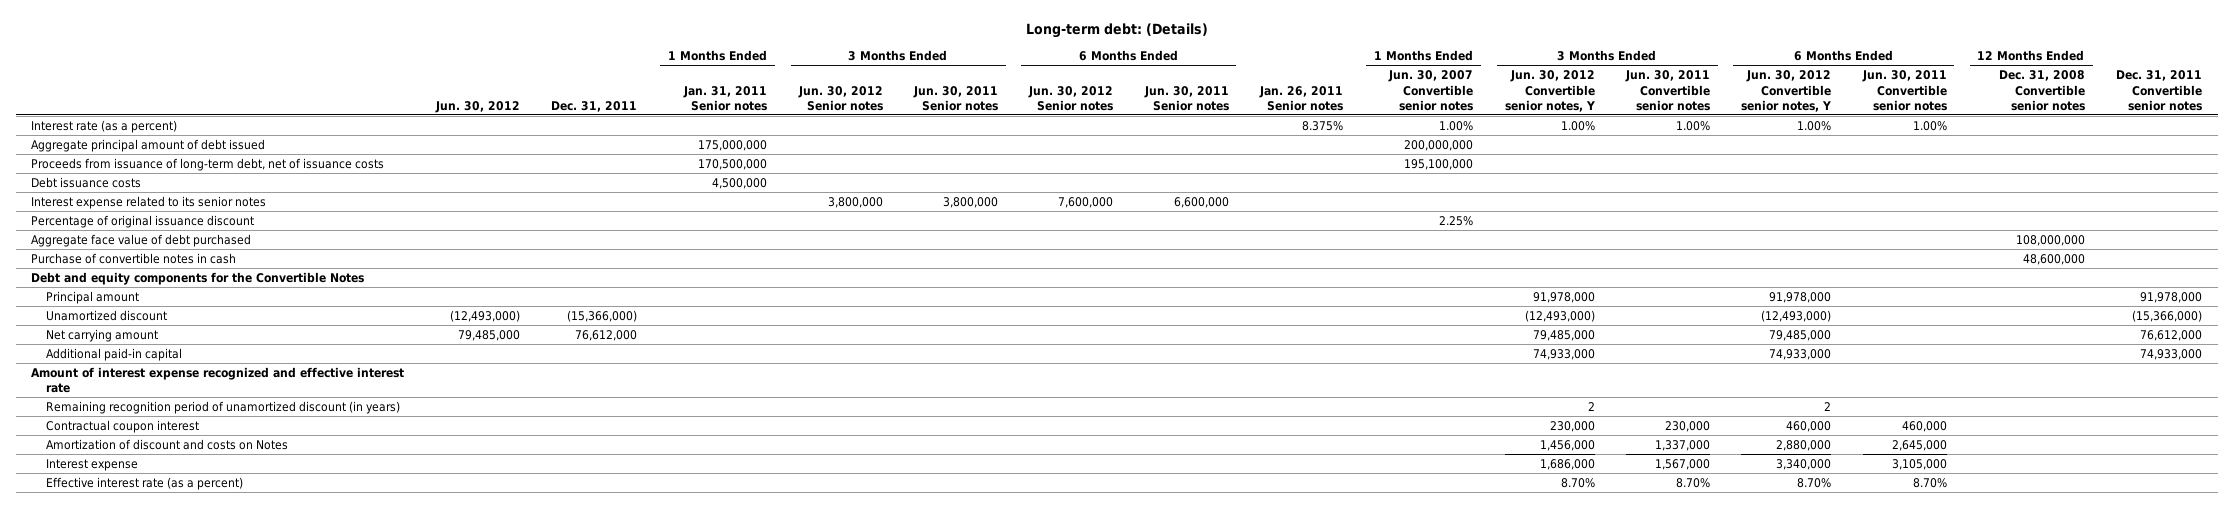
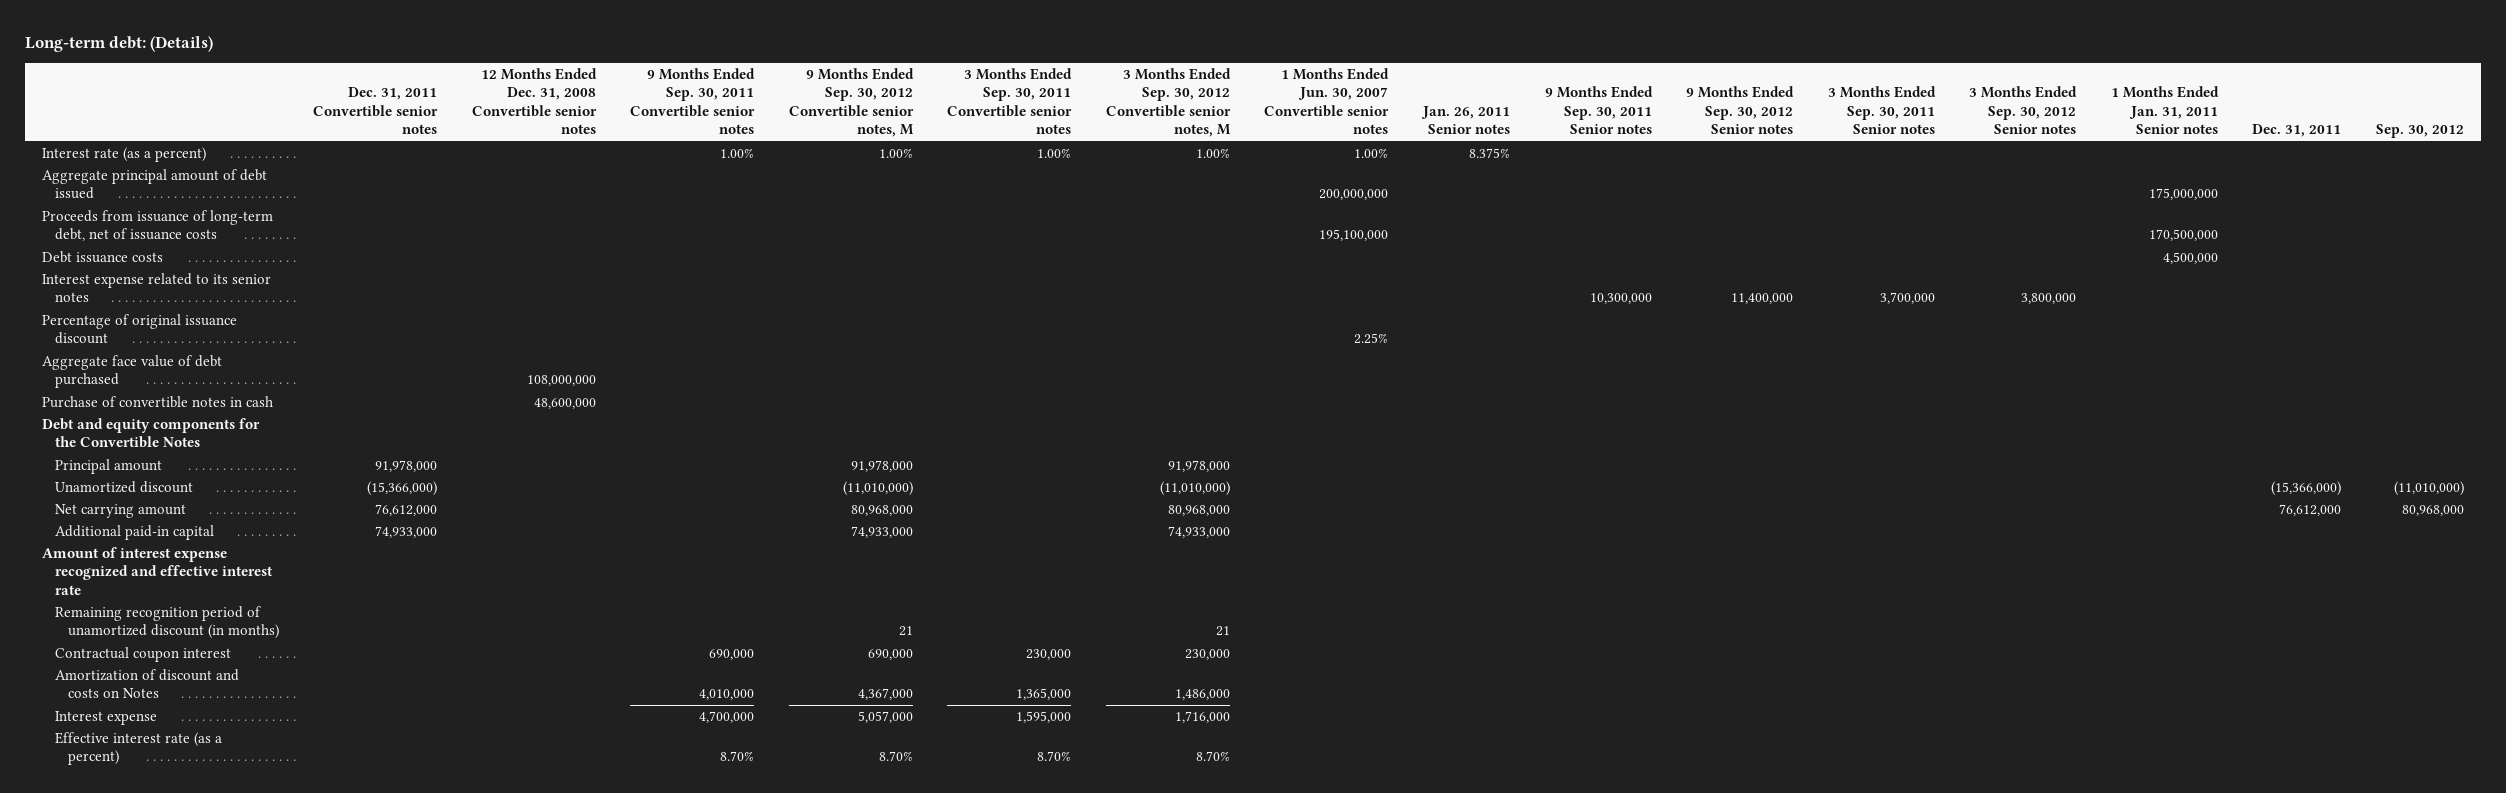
- | Jun. 30, 2012 | Dec. 31, 2011 | 1 Months Ended Jan. 31, 2011 Senior notes | 3 Months Ended Jun. 30, 2012 Senior notes | 3 Months Ended Jun. 30, 2011 Senior notes | 6 Months Ended Jun. 30, 2012 Senior notes | 6 Months Ended Jun. 30, 2011 Senior notes | Jan. 26, 2011 Senior notes | 1 Months Ended Jun. 30, 2007 Convertible senior notes | 3 Months Ended Jun. 30, 2012 Convertible senior notes, Y | 3 Months Ended Jun. 30, 2011 Convertible senior notes | 6 Months Ended Jun. 30, 2012 Convertible senior notes, Y | 6 Months Ended Jun. 30, 2011 Convertible senior notes | 12 Months Ended Dec. 31, 2008 Convertible senior notes | Dec. 31, 2011 Convertible senior notes
+ | Dec. 31, 2011 Convertible senior notes | 12 Months Ended Dec. 31, 2008 Convertible senior notes | 9 Months Ended Sep. 30, 2011 Convertible senior notes | 9 Months Ended Sep. 30, 2012 Convertible senior notes, M | 3 Months Ended Sep. 30, 2011 Convertible senior notes | 3 Months Ended Sep. 30, 2012 Convertible senior notes, M | 1 Months Ended Jun. 30, 2007 Convertible senior notes | Jan. 26, 2011 Senior notes | 9 Months Ended Sep. 30, 2011 Senior notes | 9 Months Ended Sep. 30, 2012 Senior notes | 3 Months Ended Sep. 30, 2011 Senior notes | 3 Months Ended Sep. 30, 2012 Senior notes | 1 Months Ended Jan. 31, 2011 Senior notes | Dec. 31, 2011 | Sep. 30, 2012
- Remaining recognition period of unamortized discount (in years) | | | | | | | | | | 2 | | 2 | | |
+ Remaining recognition period of unamortized discount (in months) | | | | 21 | | 21 | | | | | | | | |

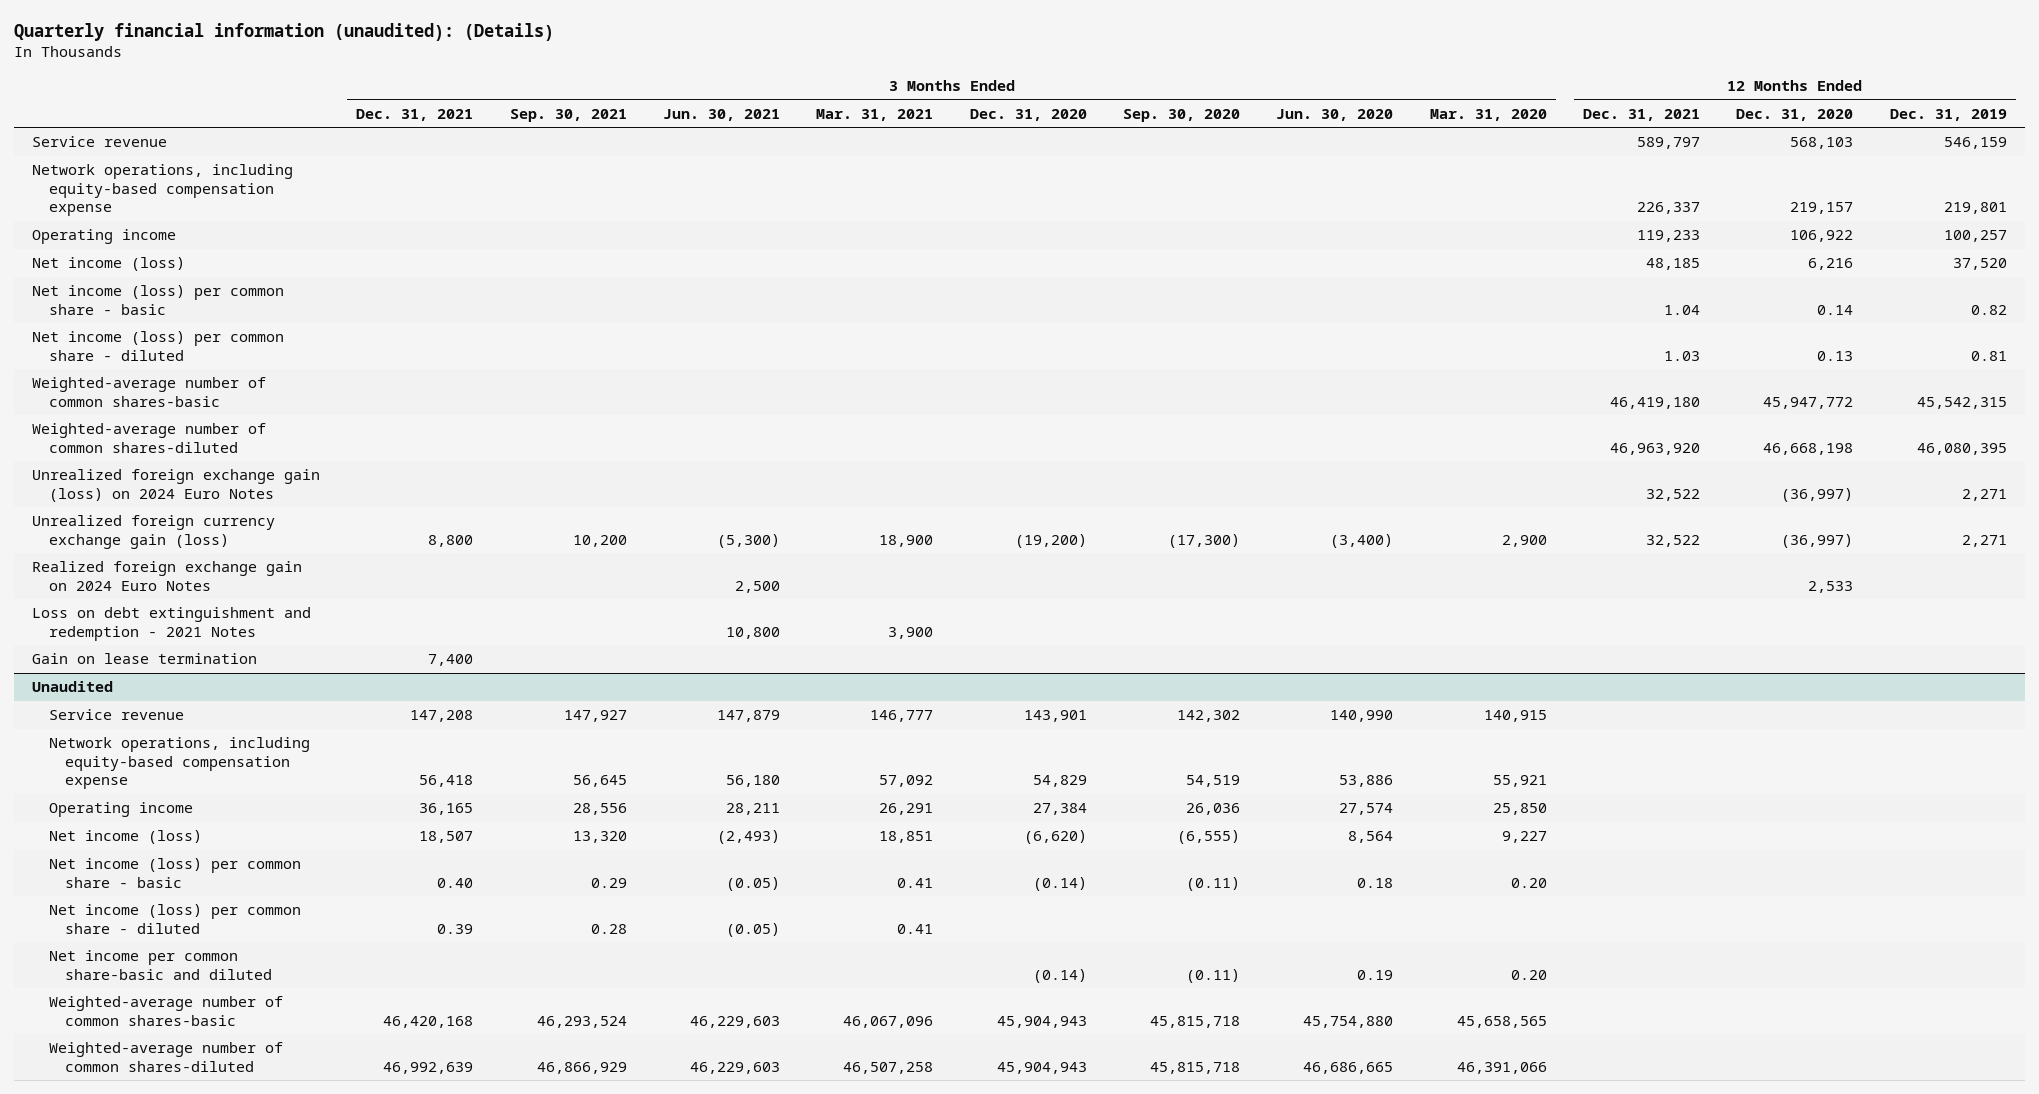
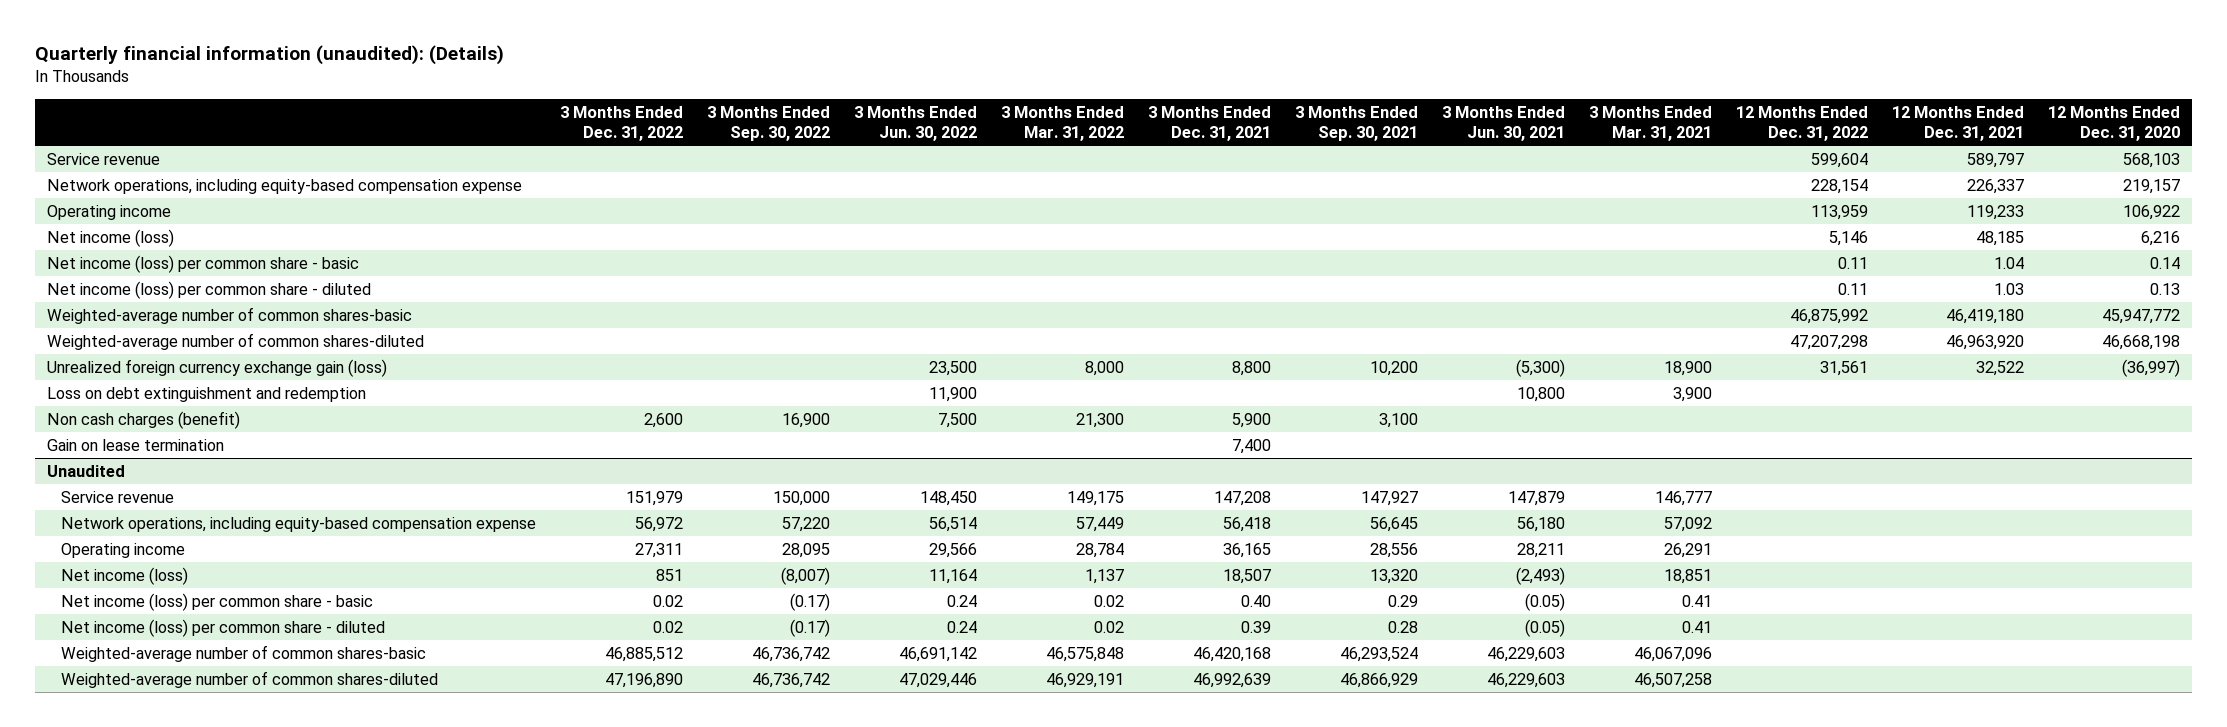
- | 3 Months Ended Dec. 31, 2021 | 3 Months Ended Sep. 30, 2021 | 3 Months Ended Jun. 30, 2021 | 3 Months Ended Mar. 31, 2021 | 3 Months Ended Dec. 31, 2020 | 3 Months Ended Sep. 30, 2020 | 3 Months Ended Jun. 30, 2020 | 3 Months Ended Mar. 31, 2020 | 12 Months Ended Dec. 31, 2021 | 12 Months Ended Dec. 31, 2020 | 12 Months Ended Dec. 31, 2019
+ | 3 Months Ended Dec. 31, 2022 | 3 Months Ended Sep. 30, 2022 | 3 Months Ended Jun. 30, 2022 | 3 Months Ended Mar. 31, 2022 | 3 Months Ended Dec. 31, 2021 | 3 Months Ended Sep. 30, 2021 | 3 Months Ended Jun. 30, 2021 | 3 Months Ended Mar. 31, 2021 | 12 Months Ended Dec. 31, 2022 | 12 Months Ended Dec. 31, 2021 | 12 Months Ended Dec. 31, 2020
- Unrealized foreign exchange gain (loss) on 2024 Euro Notes | | | | | | | | | 32,522 | (36,997) | 2,271
- Realized foreign exchange gain on 2024 Euro Notes | | | 2,500 | | | | | | | 2,533 |
- Loss on debt extinguishment and redemption - 2021 Notes | | | 10,800 | 3,900 | | | | | | |
+ Loss on debt extinguishment and redemption | | | 11,900 | | | | 10,800 | 3,900 | | |
+ Non cash charges (benefit) | 2,600 | 16,900 | 7,500 | 21,300 | 5,900 | 3,100 | | | | |
@ Unaudited
- Net income per common share-basic and diluted | | | | | (0.14) | (0.11) | 0.19 | 0.20 | | |

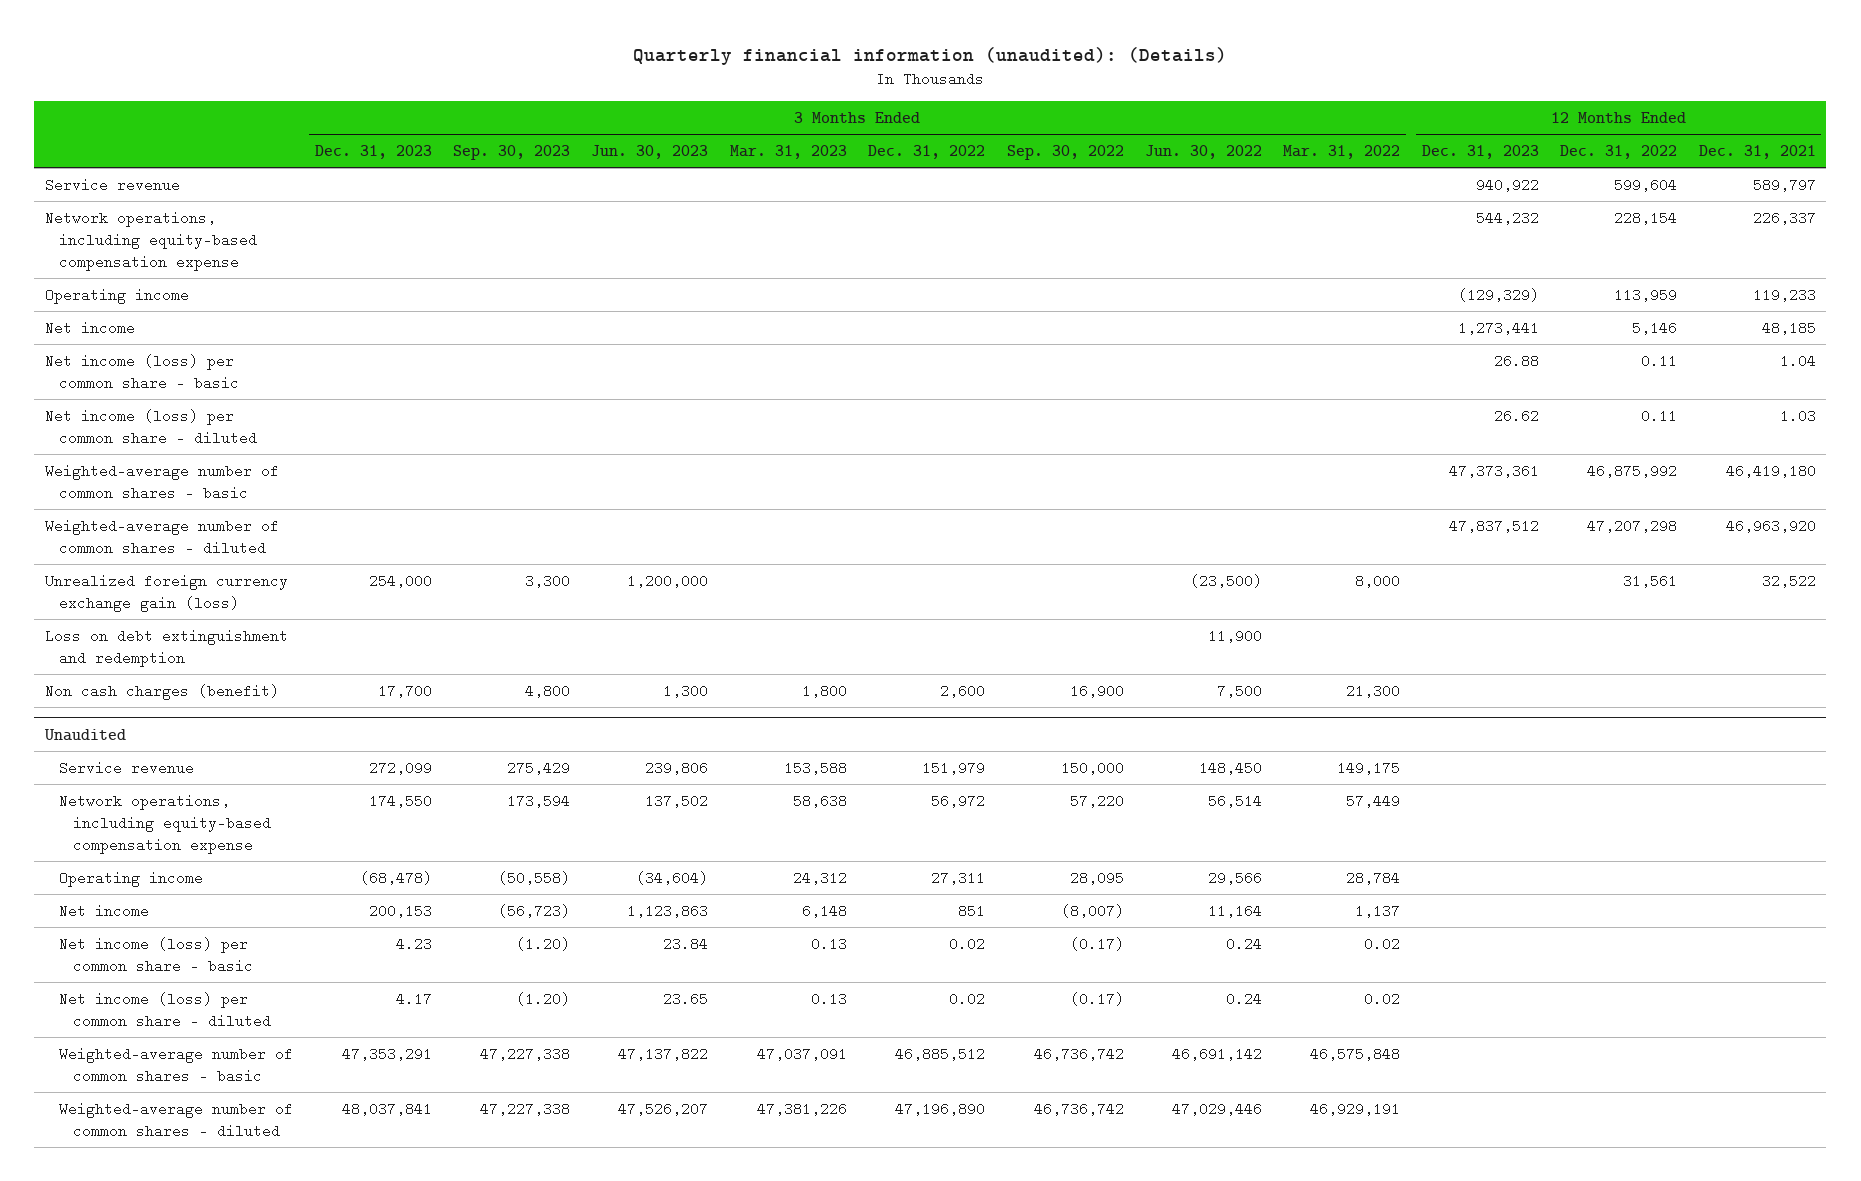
- | 3 Months Ended Dec. 31, 2022 | 3 Months Ended Sep. 30, 2022 | 3 Months Ended Jun. 30, 2022 | 3 Months Ended Mar. 31, 2022 | 3 Months Ended Dec. 31, 2021 | 3 Months Ended Sep. 30, 2021 | 3 Months Ended Jun. 30, 2021 | 3 Months Ended Mar. 31, 2021 | 12 Months Ended Dec. 31, 2022 | 12 Months Ended Dec. 31, 2021 | 12 Months Ended Dec. 31, 2020
+ | 3 Months Ended Dec. 31, 2023 | 3 Months Ended Sep. 30, 2023 | 3 Months Ended Jun. 30, 2023 | 3 Months Ended Mar. 31, 2023 | 3 Months Ended Dec. 31, 2022 | 3 Months Ended Sep. 30, 2022 | 3 Months Ended Jun. 30, 2022 | 3 Months Ended Mar. 31, 2022 | 12 Months Ended Dec. 31, 2023 | 12 Months Ended Dec. 31, 2022 | 12 Months Ended Dec. 31, 2021
- Net income (loss) | | | | | | | | | 5,146 | 48,185 | 6,216
+ Net income | | | | | | | | | 1,273,441 | 5,146 | 48,185
- Weighted-average number of common shares-basic | | | | | | | | | 46,875,992 | 46,419,180 | 45,947,772
- Weighted-average number of common shares-diluted | | | | | | | | | 47,207,298 | 46,963,920 | 46,668,198
- Unrealized foreign currency exchange gain (loss) | | | 23,500 | 8,000 | 8,800 | 10,200 | (5,300) | 18,900 | 31,561 | 32,522 | (36,997)
+ Weighted-average number of common shares - basic | | | | | | | | | 47,373,361 | 46,875,992 | 46,419,180
+ Weighted-average number of common shares - diluted | | | | | | | | | 47,837,512 | 47,207,298 | 46,963,920
+ Unrealized foreign currency exchange gain (loss) | 254,000 | 3,300 | 1,200,000 | | | | (23,500) | 8,000 | | 31,561 | 32,522
- Gain on lease termination | | | | | 7,400 | | | | | |
@ Unaudited
- Net income (loss) | 851 | (8,007) | 11,164 | 1,137 | 18,507 | 13,320 | (2,493) | 18,851 | | |
+ Net income | 200,153 | (56,723) | 1,123,863 | 6,148 | 851 | (8,007) | 11,164 | 1,137 | | |
- Weighted-average number of common shares-basic | 46,885,512 | 46,736,742 | 46,691,142 | 46,575,848 | 46,420,168 | 46,293,524 | 46,229,603 | 46,067,096 | | |
- Weighted-average number of common shares-diluted | 47,196,890 | 46,736,742 | 47,029,446 | 46,929,191 | 46,992,639 | 46,866,929 | 46,229,603 | 46,507,258 | | |
+ Weighted-average number of common shares - basic | 47,353,291 | 47,227,338 | 47,137,822 | 47,037,091 | 46,885,512 | 46,736,742 | 46,691,142 | 46,575,848 | | |
+ Weighted-average number of common shares - diluted | 48,037,841 | 47,227,338 | 47,526,207 | 47,381,226 | 47,196,890 | 46,736,742 | 47,029,446 | 46,929,191 | | |

